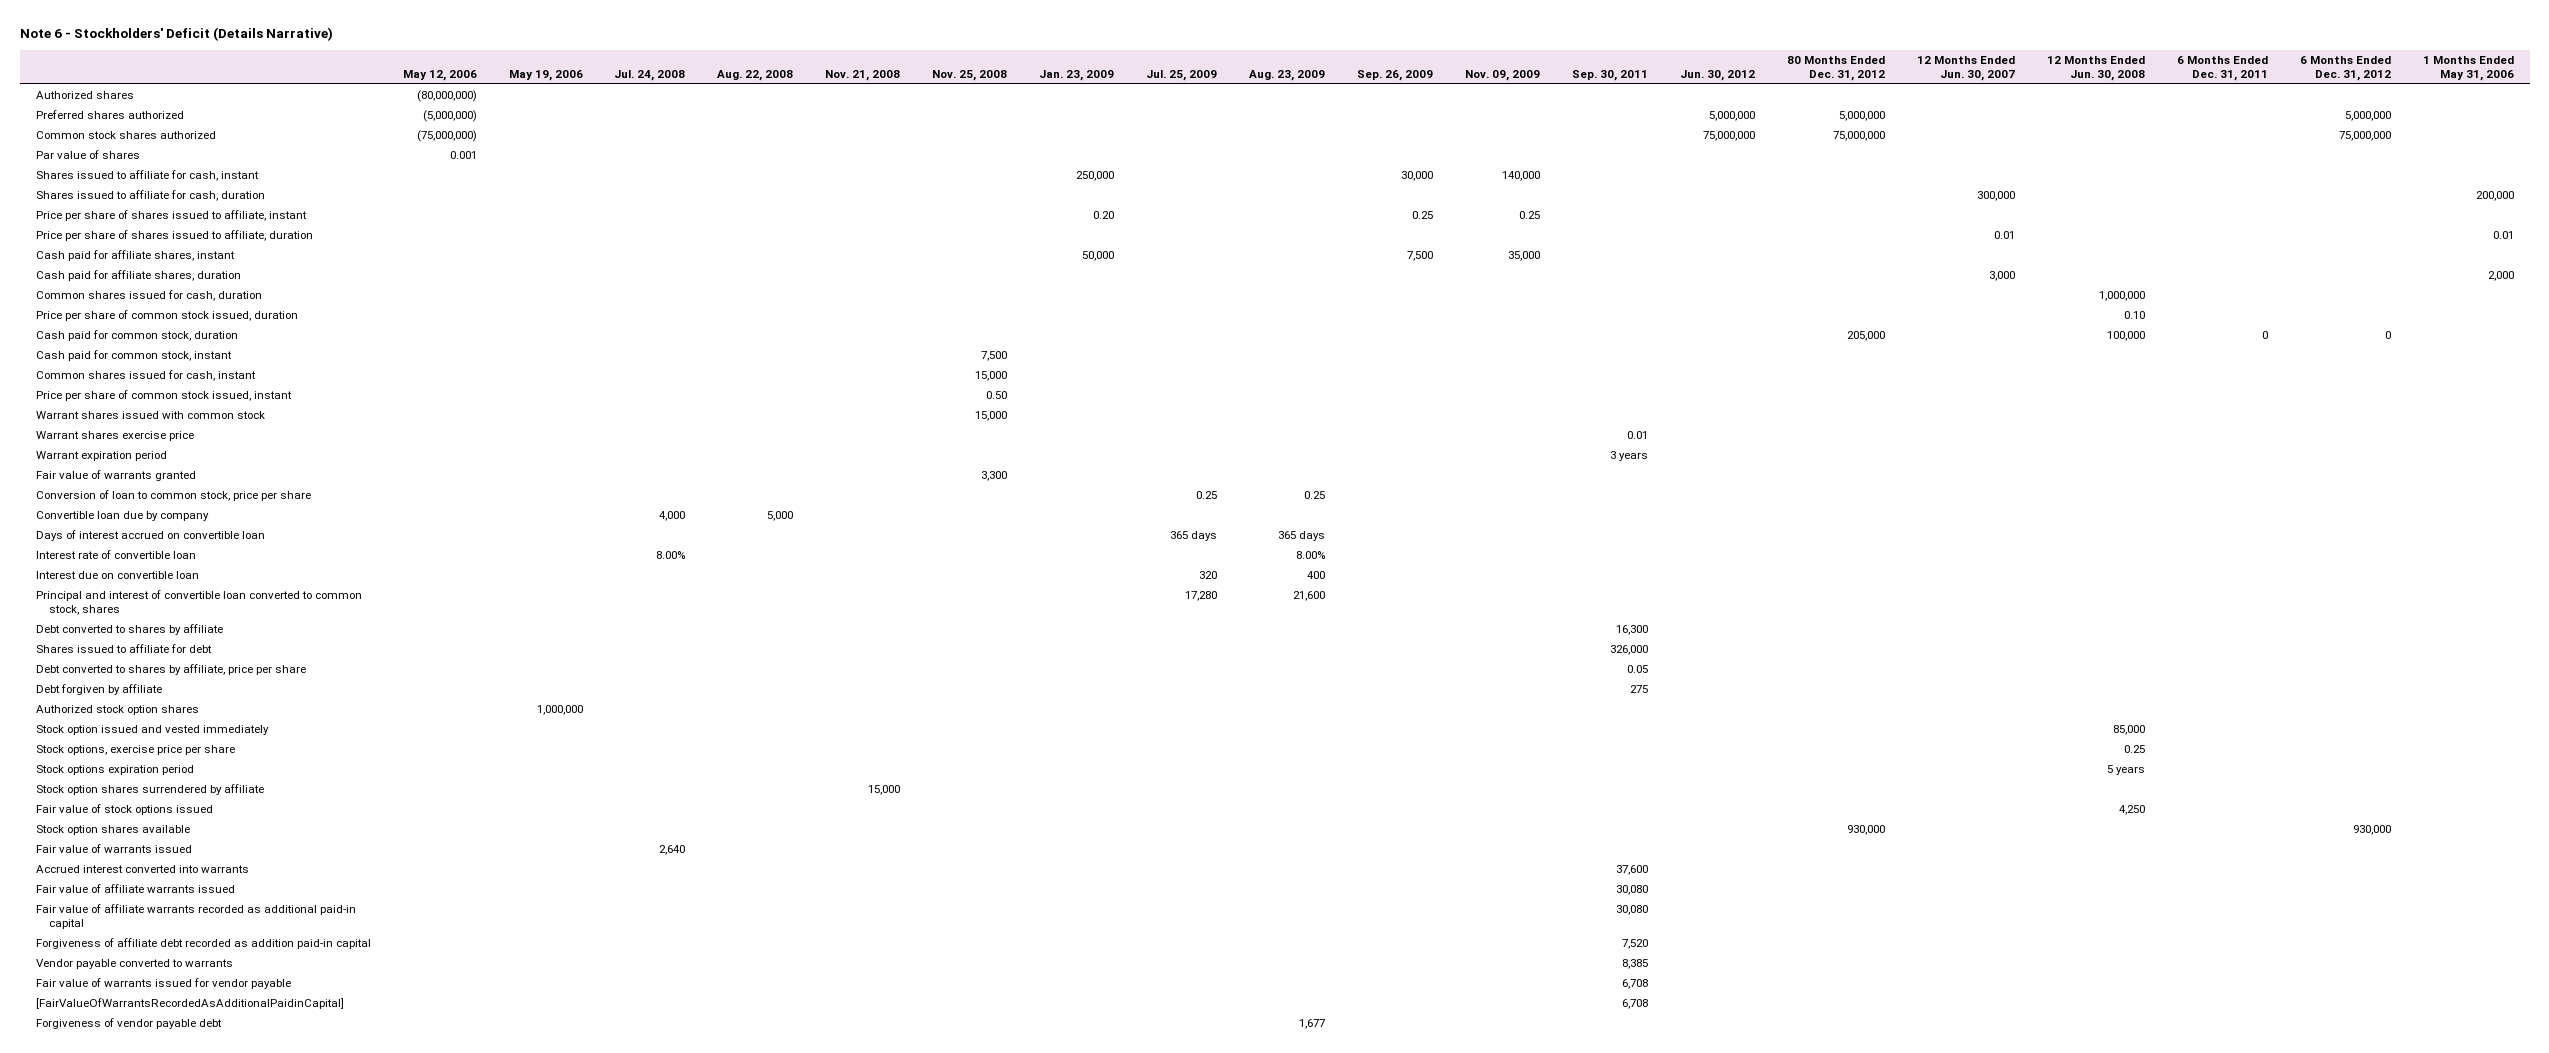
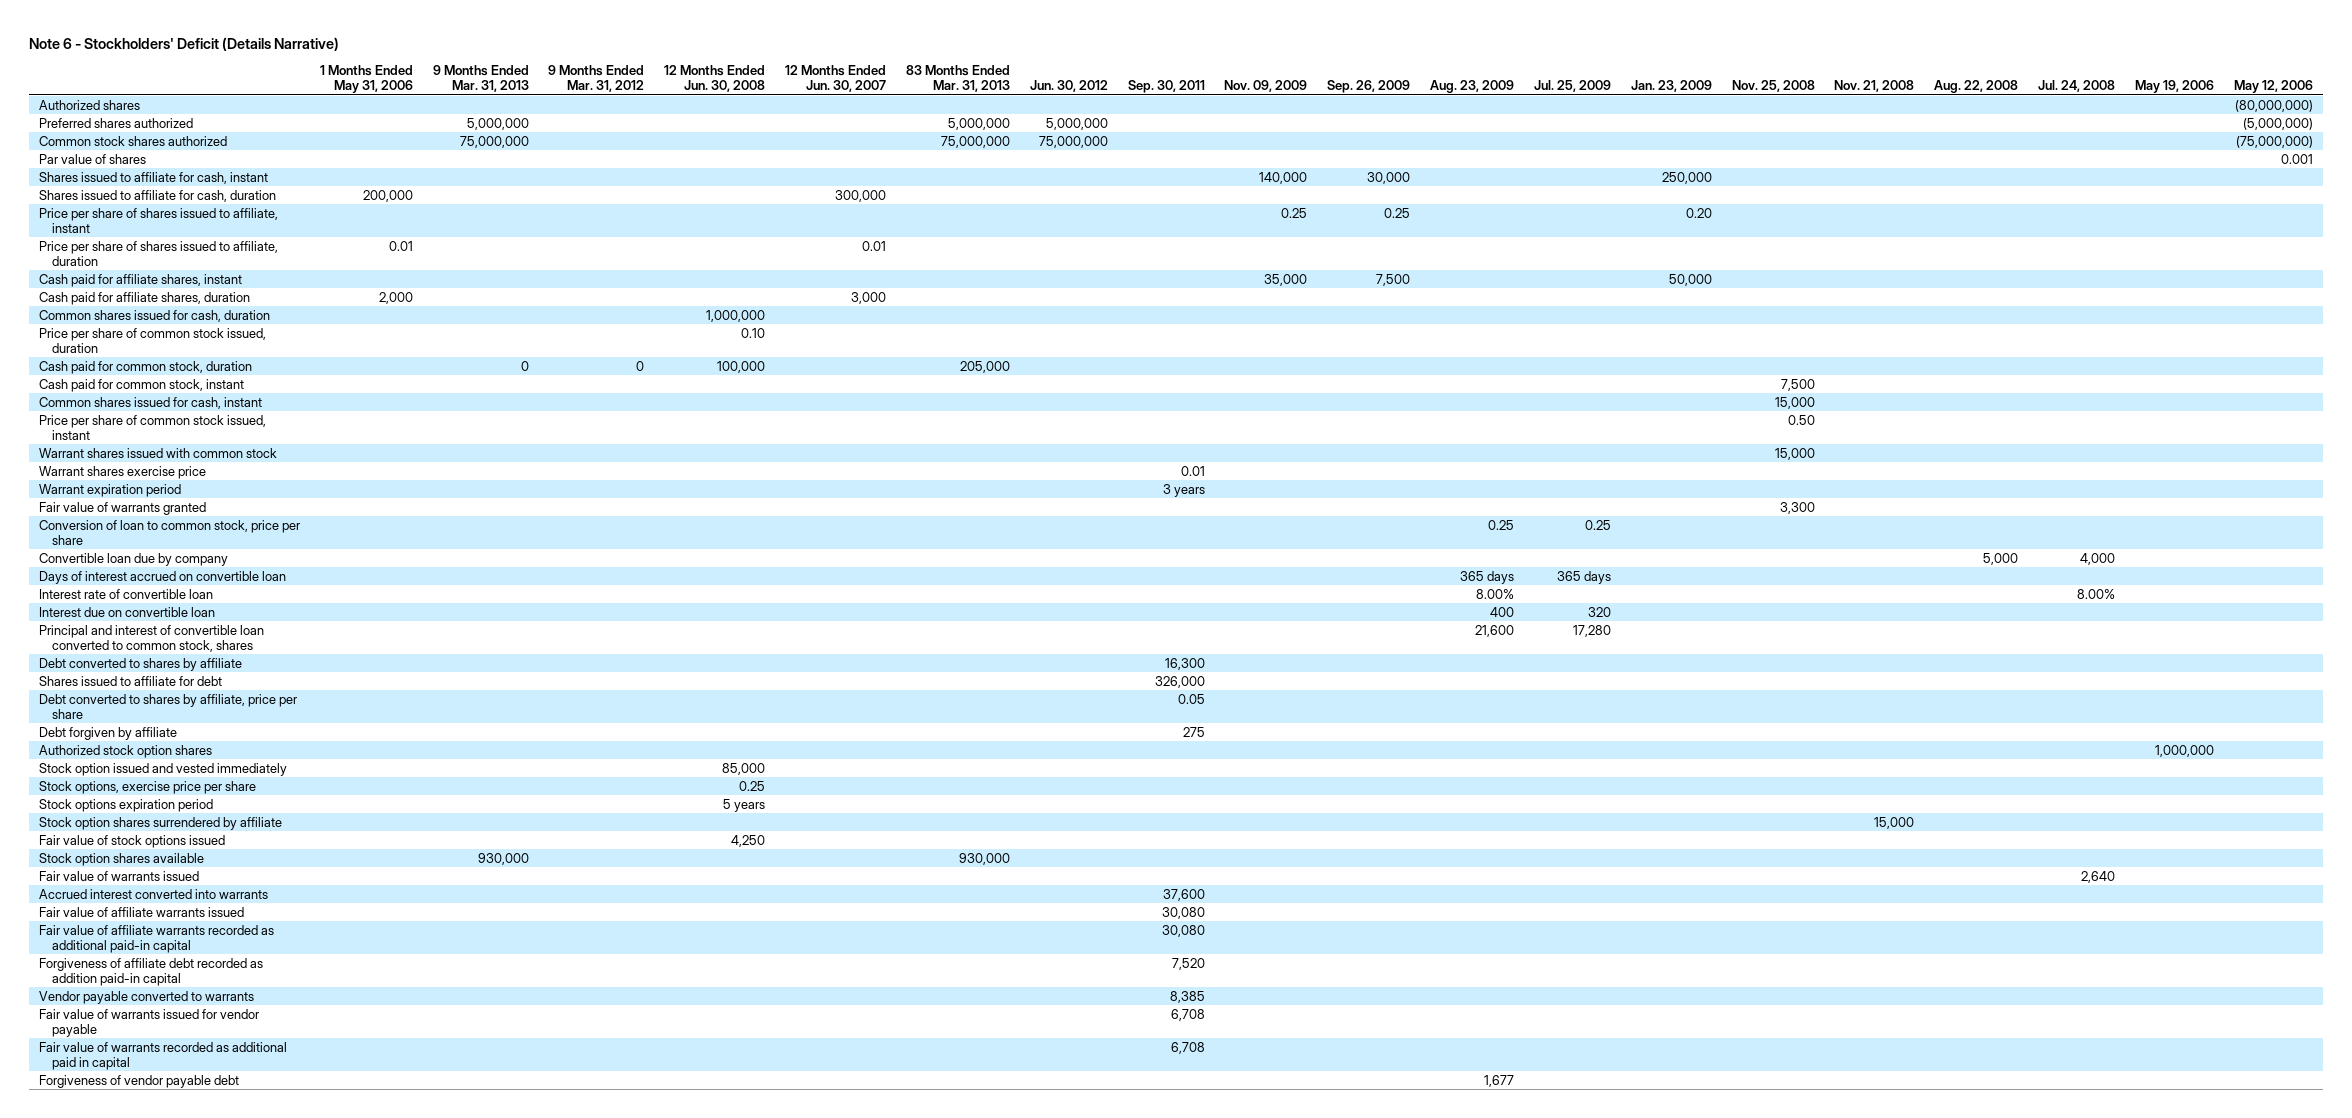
- | May 12, 2006 | May 19, 2006 | Jul. 24, 2008 | Aug. 22, 2008 | Nov. 21, 2008 | Nov. 25, 2008 | Jan. 23, 2009 | Jul. 25, 2009 | Aug. 23, 2009 | Sep. 26, 2009 | Nov. 09, 2009 | Sep. 30, 2011 | Jun. 30, 2012 | 80 Months Ended Dec. 31, 2012 | 12 Months Ended Jun. 30, 2007 | 12 Months Ended Jun. 30, 2008 | 6 Months Ended Dec. 31, 2011 | 6 Months Ended Dec. 31, 2012 | 1 Months Ended May 31, 2006
+ | 1 Months Ended May 31, 2006 | 9 Months Ended Mar. 31, 2013 | 9 Months Ended Mar. 31, 2012 | 12 Months Ended Jun. 30, 2008 | 12 Months Ended Jun. 30, 2007 | 83 Months Ended Mar. 31, 2013 | Jun. 30, 2012 | Sep. 30, 2011 | Nov. 09, 2009 | Sep. 26, 2009 | Aug. 23, 2009 | Jul. 25, 2009 | Jan. 23, 2009 | Nov. 25, 2008 | Nov. 21, 2008 | Aug. 22, 2008 | Jul. 24, 2008 | May 19, 2006 | May 12, 2006
- [FairValueOfWarrantsRecordedAsAdditionalPaidinCapital] | | | | | | | | | | | | 6,708 | | | | | | |
+ Fair value of warrants recorded as additional paid in capital | | | | | | | | 6,708 | | | | | | | | | | |

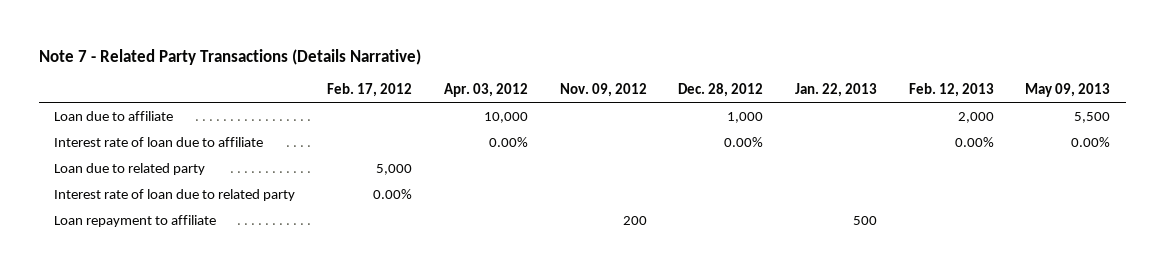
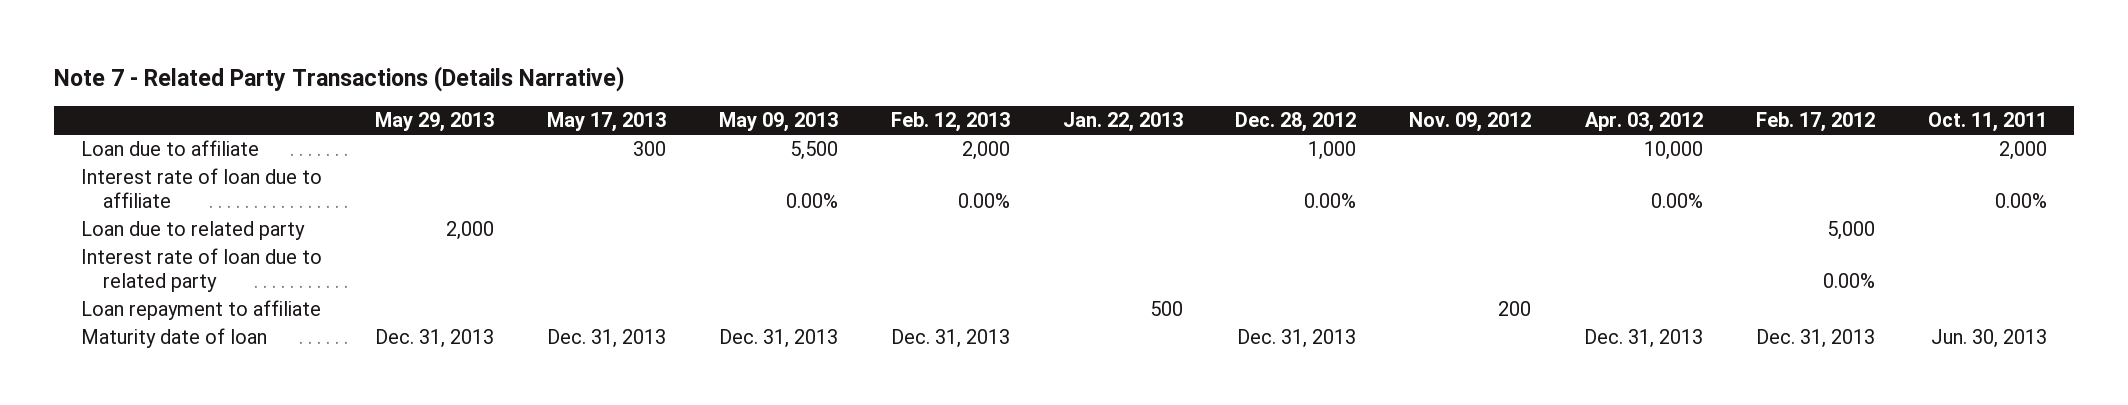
- | Feb. 17, 2012 | Apr. 03, 2012 | Nov. 09, 2012 | Dec. 28, 2012 | Jan. 22, 2013 | Feb. 12, 2013 | May 09, 2013
+ | May 29, 2013 | May 17, 2013 | May 09, 2013 | Feb. 12, 2013 | Jan. 22, 2013 | Dec. 28, 2012 | Nov. 09, 2012 | Apr. 03, 2012 | Feb. 17, 2012 | Oct. 11, 2011
+ Maturity date of loan | Dec. 31, 2013 | Dec. 31, 2013 | Dec. 31, 2013 | Dec. 31, 2013 | | Dec. 31, 2013 | | Dec. 31, 2013 | Dec. 31, 2013 | Jun. 30, 2013

